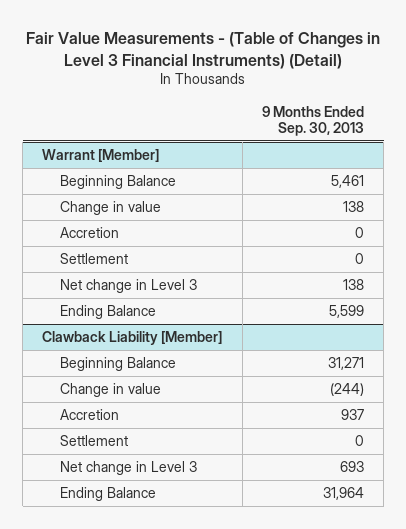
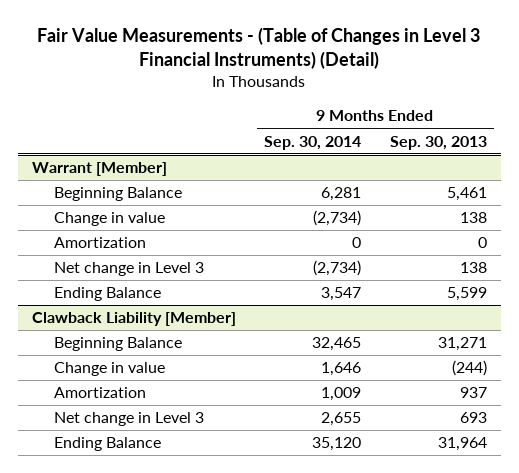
- | 9 Months Ended Sep. 30, 2013
+ | 9 Months Ended Sep. 30, 2014 | 9 Months Ended Sep. 30, 2013
@ Warrant [Member]
- Accretion | 0
- Settlement | 0
+ Amortization | 0 | 0
@ Clawback Liability [Member]
- Accretion | 937
- Settlement | 0
+ Amortization | 1,009 | 937

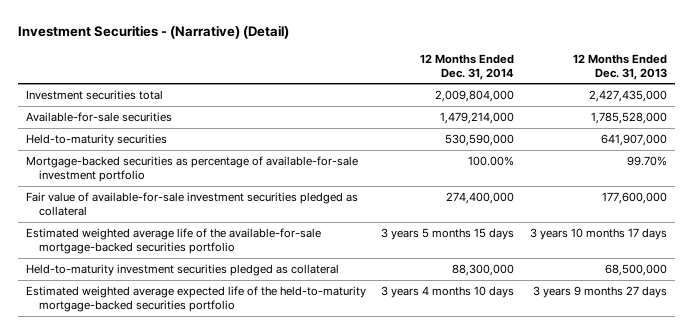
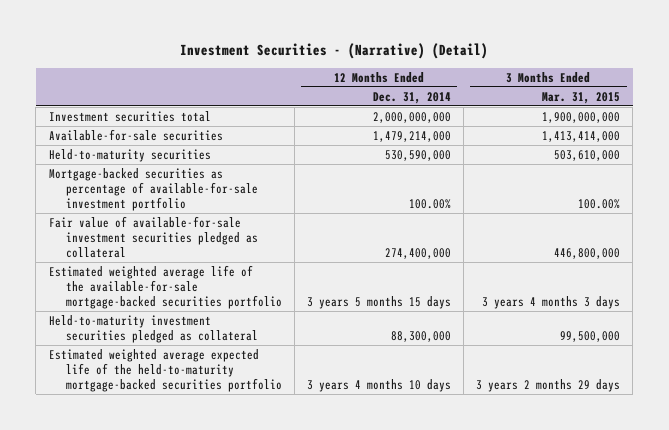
- | 12 Months Ended Dec. 31, 2014 | 12 Months Ended Dec. 31, 2013
+ | 12 Months Ended Dec. 31, 2014 | 3 Months Ended Mar. 31, 2015
- Investment securities total | 2,009,804,000 | 2,427,435,000
+ Investment securities total | 2,000,000,000 | 1,900,000,000

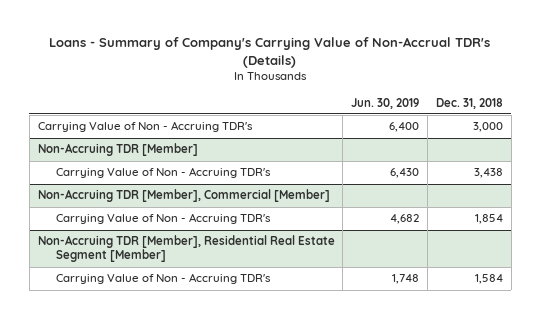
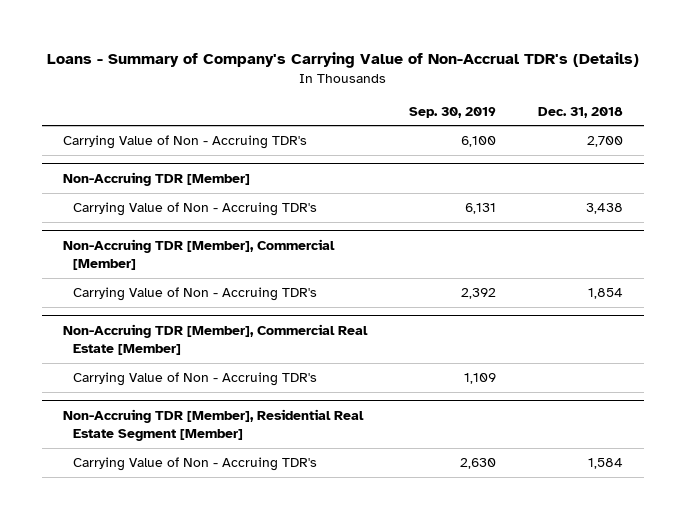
- | Jun. 30, 2019 | Dec. 31, 2018
+ | Sep. 30, 2019 | Dec. 31, 2018
- Carrying Value of Non - Accruing TDR's | 6,400 | 3,000
+ Carrying Value of Non - Accruing TDR's | 6,100 | 2,700
+ Non-Accruing TDR [Member], Commercial Real Estate [Member]
+ Carrying Value of Non - Accruing TDR's | 1,109 |

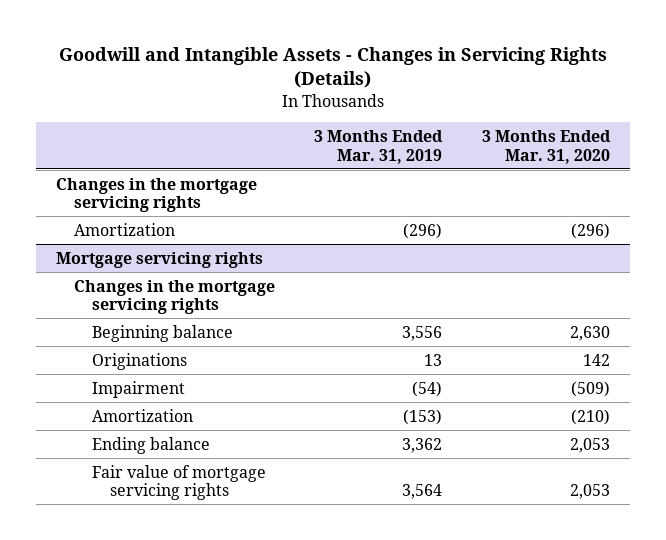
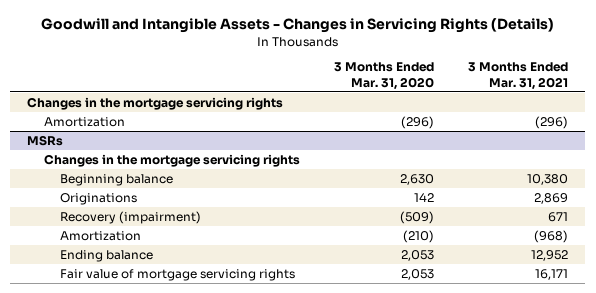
- | 3 Months Ended Mar. 31, 2019 | 3 Months Ended Mar. 31, 2020
+ | 3 Months Ended Mar. 31, 2020 | 3 Months Ended Mar. 31, 2021
- Mortgage servicing rights
+ MSRs
- Impairment | (54) | (509)
+ Recovery (impairment) | (509) | 671

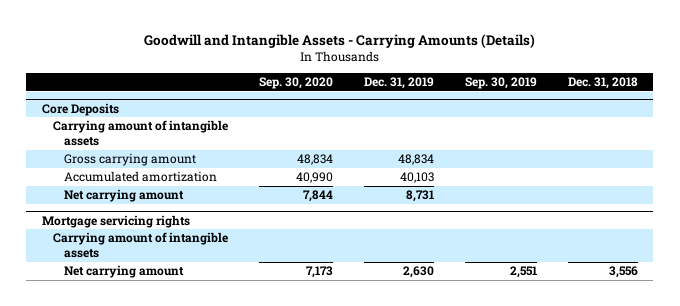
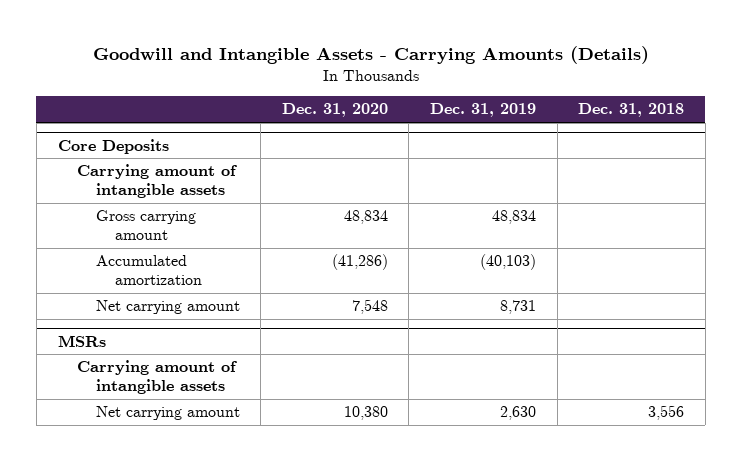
- | Sep. 30, 2020 | Dec. 31, 2019 | Sep. 30, 2019 | Dec. 31, 2018
+ | Dec. 31, 2020 | Dec. 31, 2019 | Dec. 31, 2018
@ Core Deposits
- Accumulated amortization | 40,990 | 40,103 | |
+ Accumulated amortization | (41,286) | (40,103) |
- Mortgage servicing rights
+ MSRs

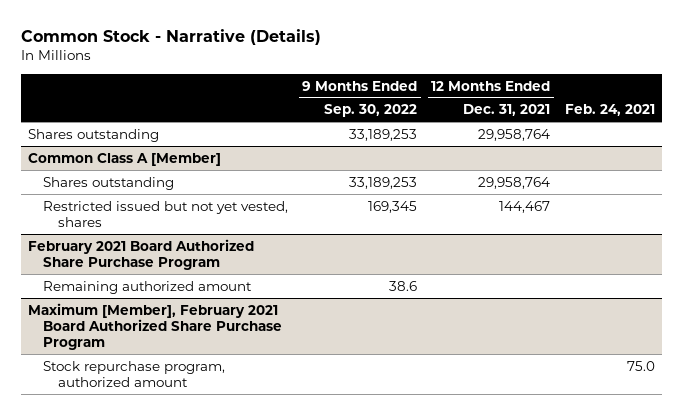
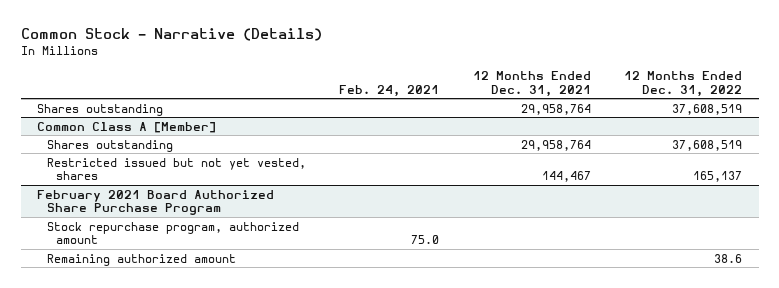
- | 9 Months Ended Sep. 30, 2022 | 12 Months Ended Dec. 31, 2021 | Feb. 24, 2021
+ | Feb. 24, 2021 | 12 Months Ended Dec. 31, 2021 | 12 Months Ended Dec. 31, 2022
- Maximum [Member], February 2021 Board Authorized Share Purchase Program
@ February 2021 Board Authorized Share Purchase Program
moved down: Remaining authorized amount | | | 38.6

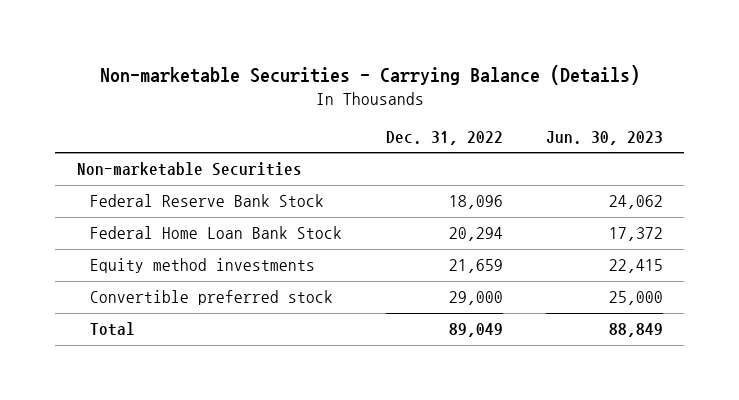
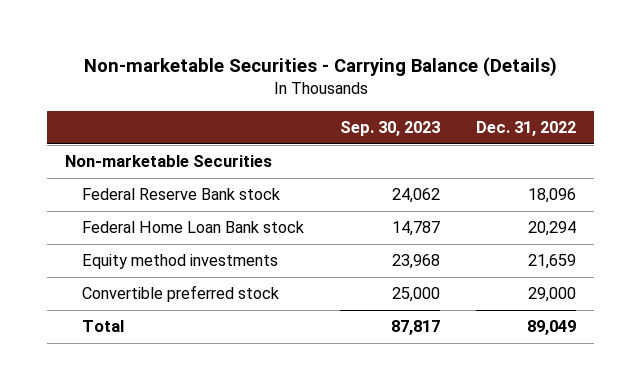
- | Dec. 31, 2022 | Jun. 30, 2023
+ | Sep. 30, 2023 | Dec. 31, 2022
- Federal Reserve Bank Stock | 18,096 | 24,062
- Federal Home Loan Bank Stock | 20,294 | 17,372
+ Federal Reserve Bank stock | 24,062 | 18,096
+ Federal Home Loan Bank stock | 14,787 | 20,294

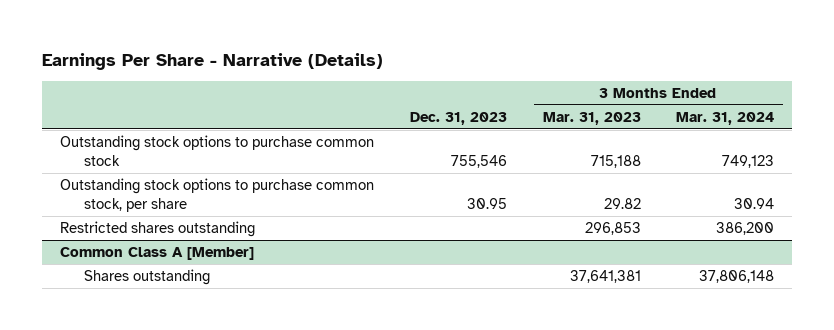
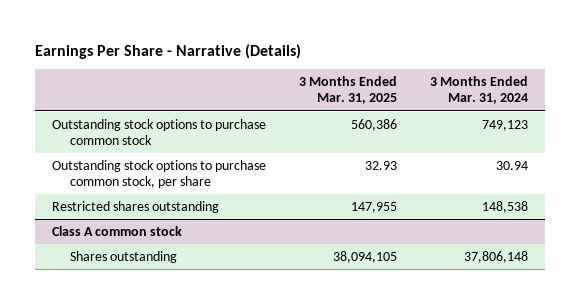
- | Dec. 31, 2023 | 3 Months Ended Mar. 31, 2023 | 3 Months Ended Mar. 31, 2024
+ | 3 Months Ended Mar. 31, 2025 | 3 Months Ended Mar. 31, 2024
- Restricted shares outstanding | | 296,853 | 386,200
- Common Class A [Member]
+ Restricted shares outstanding | 147,955 | 148,538
+ Class A common stock

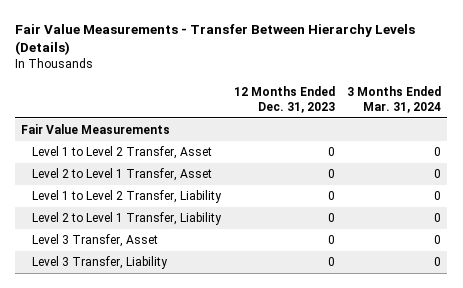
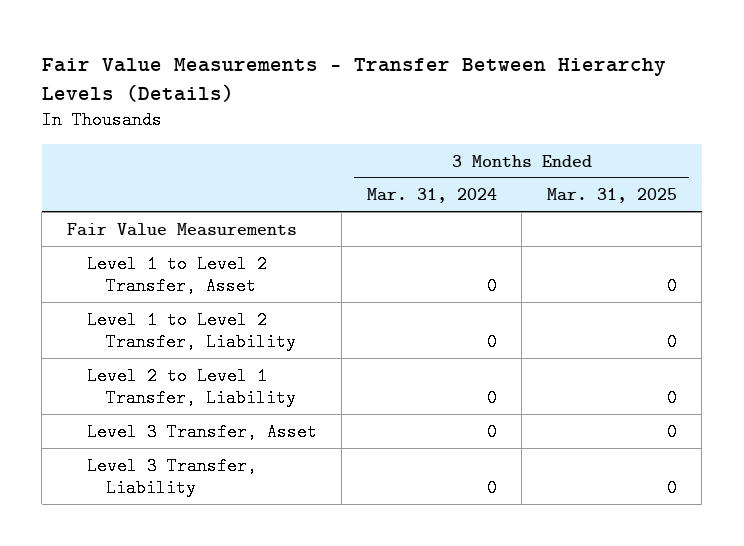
- | 12 Months Ended Dec. 31, 2023 | 3 Months Ended Mar. 31, 2024
+ | 3 Months Ended Mar. 31, 2024 | 3 Months Ended Mar. 31, 2025
- Level 2 to Level 1 Transfer, Asset | 0 | 0

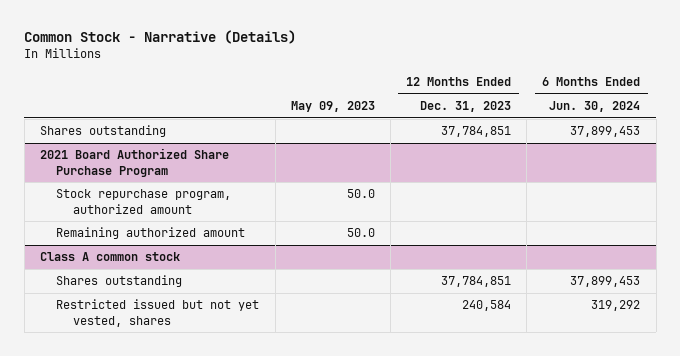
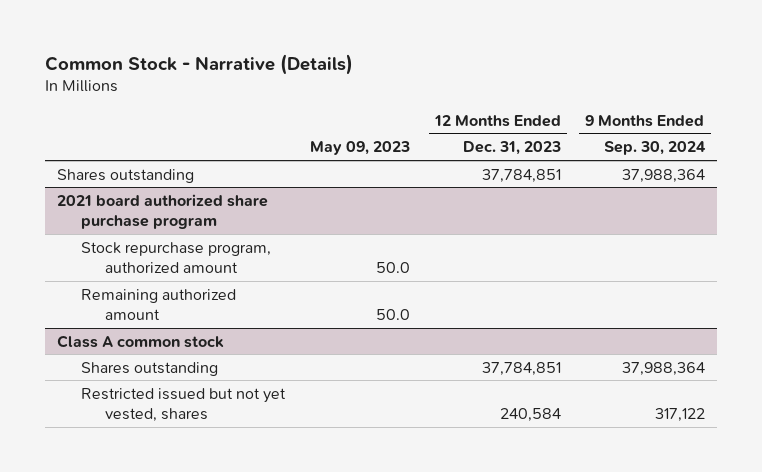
- | May 09, 2023 | 12 Months Ended Dec. 31, 2023 | 6 Months Ended Jun. 30, 2024
+ | May 09, 2023 | 12 Months Ended Dec. 31, 2023 | 9 Months Ended Sep. 30, 2024
- 2021 Board Authorized Share Purchase Program
+ 2021 board authorized share purchase program

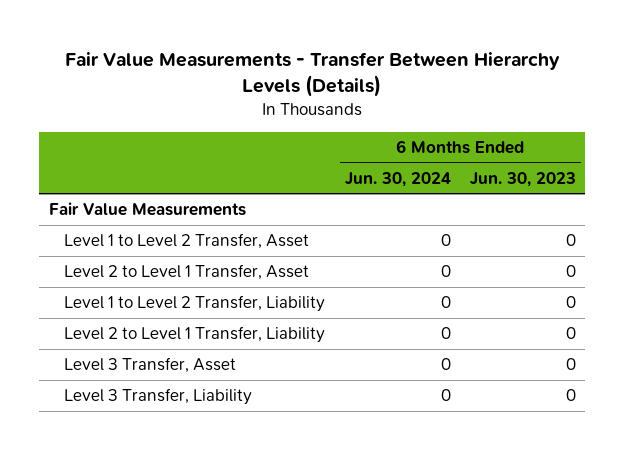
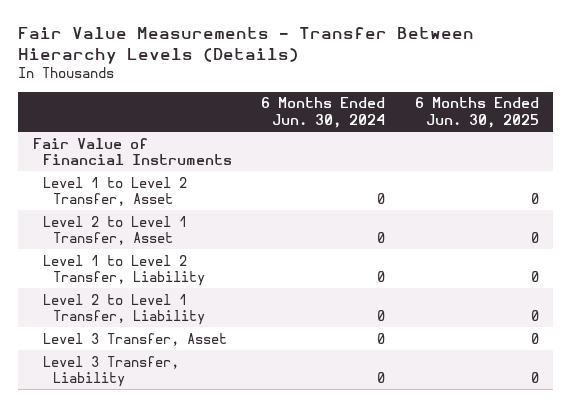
- | 6 Months Ended Jun. 30, 2024 | 6 Months Ended Jun. 30, 2023
+ | 6 Months Ended Jun. 30, 2024 | 6 Months Ended Jun. 30, 2025
- Fair Value Measurements
+ Fair Value of Financial Instruments

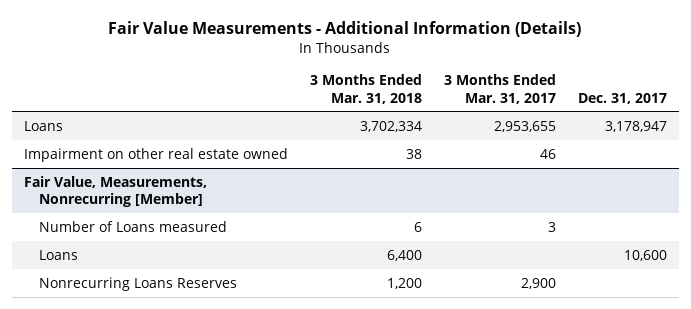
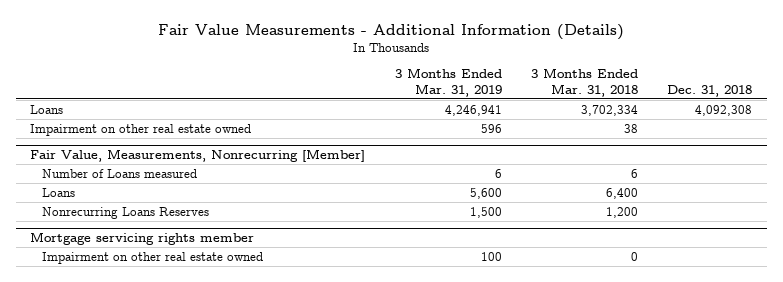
- | 3 Months Ended Mar. 31, 2018 | 3 Months Ended Mar. 31, 2017 | Dec. 31, 2017
+ | 3 Months Ended Mar. 31, 2019 | 3 Months Ended Mar. 31, 2018 | Dec. 31, 2018
+ Mortgage servicing rights member
+ Impairment on other real estate owned | 100 | 0 |

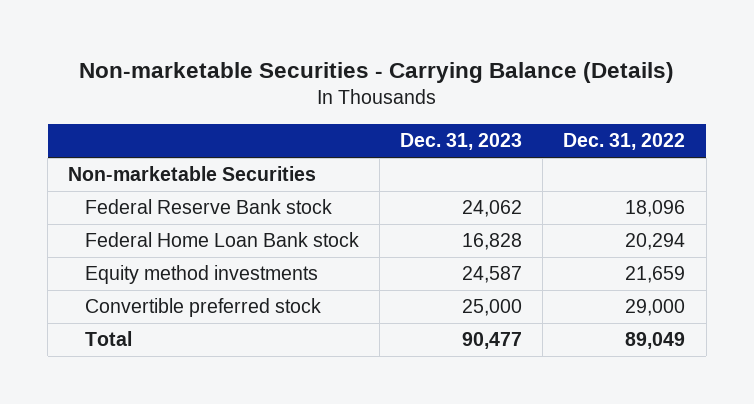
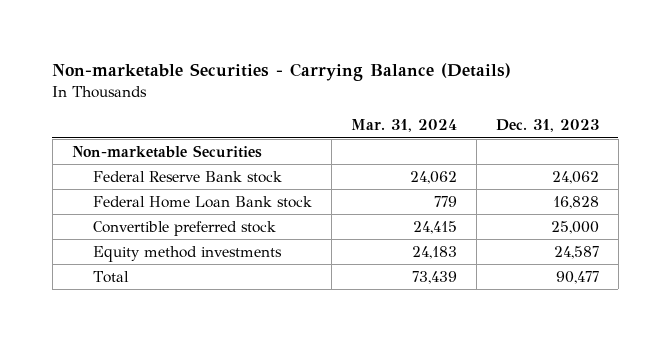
- | Dec. 31, 2023 | Dec. 31, 2022
+ | Mar. 31, 2024 | Dec. 31, 2023
moved down: Equity method investments | 24,183 | 24,587

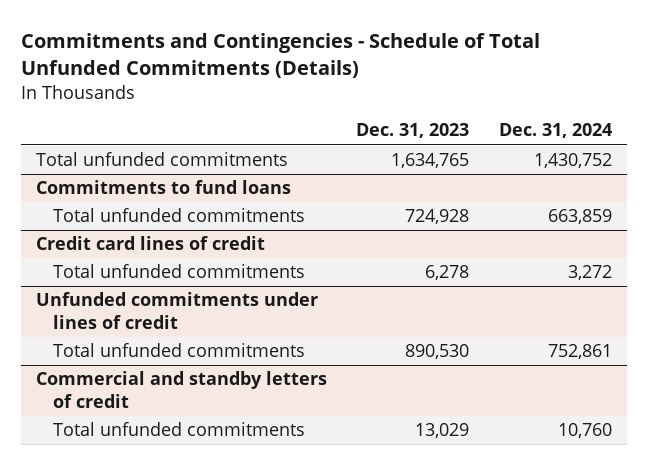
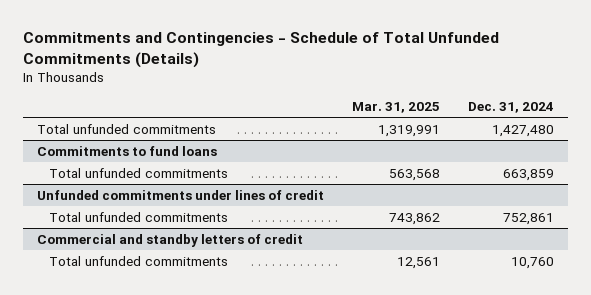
- | Dec. 31, 2023 | Dec. 31, 2024
+ | Mar. 31, 2025 | Dec. 31, 2024
- Total unfunded commitments | 1,634,765 | 1,430,752
+ Total unfunded commitments | 1,319,991 | 1,427,480
- Credit card lines of credit
- Total unfunded commitments | 6,278 | 3,272

